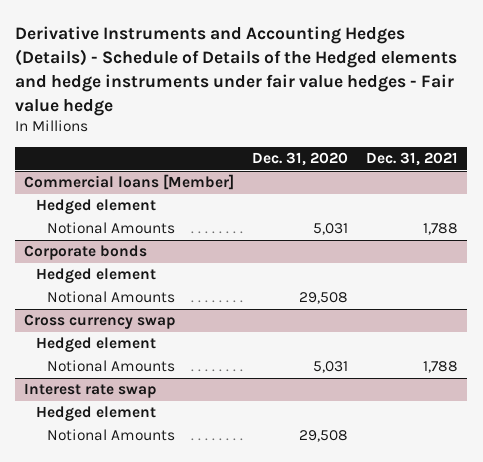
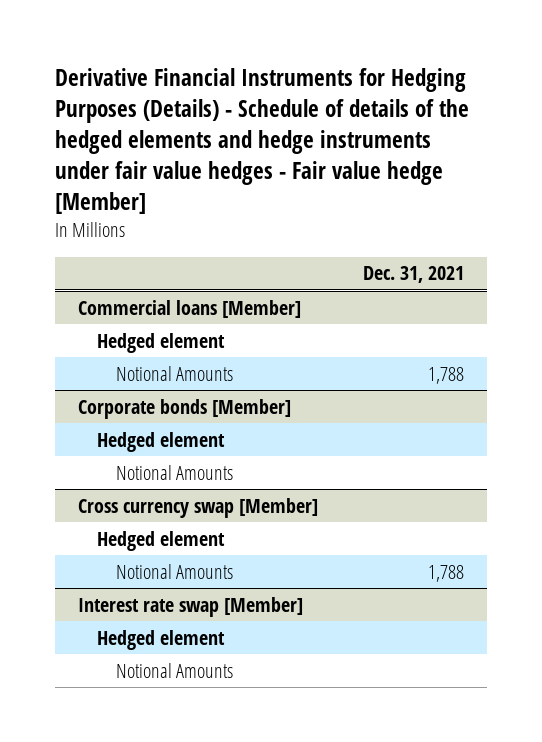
- Derivative Instruments and Accounting Hedges (Details) - Schedule of Details of the Hedged elements and hedge instruments under fair value hedges - Fair value hedge
+ Derivative Financial Instruments for Hedging Purposes (Details) - Schedule of details of the hedged elements and hedge instruments under fair value hedges - Fair value hedge [Member]
- | Dec. 31, 2020 | Dec. 31, 2021
+ | Dec. 31, 2021
- Corporate bonds
+ Corporate bonds [Member]
- Cross currency swap
+ Cross currency swap [Member]
- Interest rate swap
+ Interest rate swap [Member]

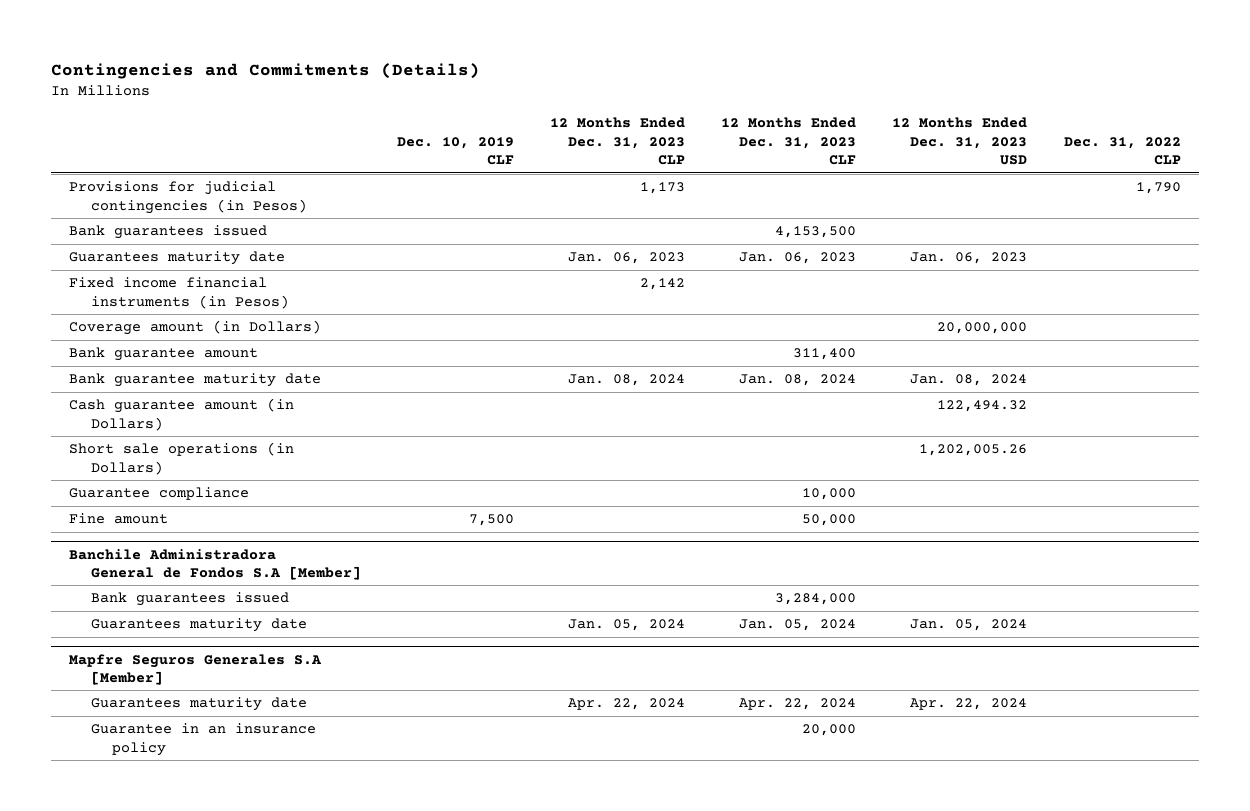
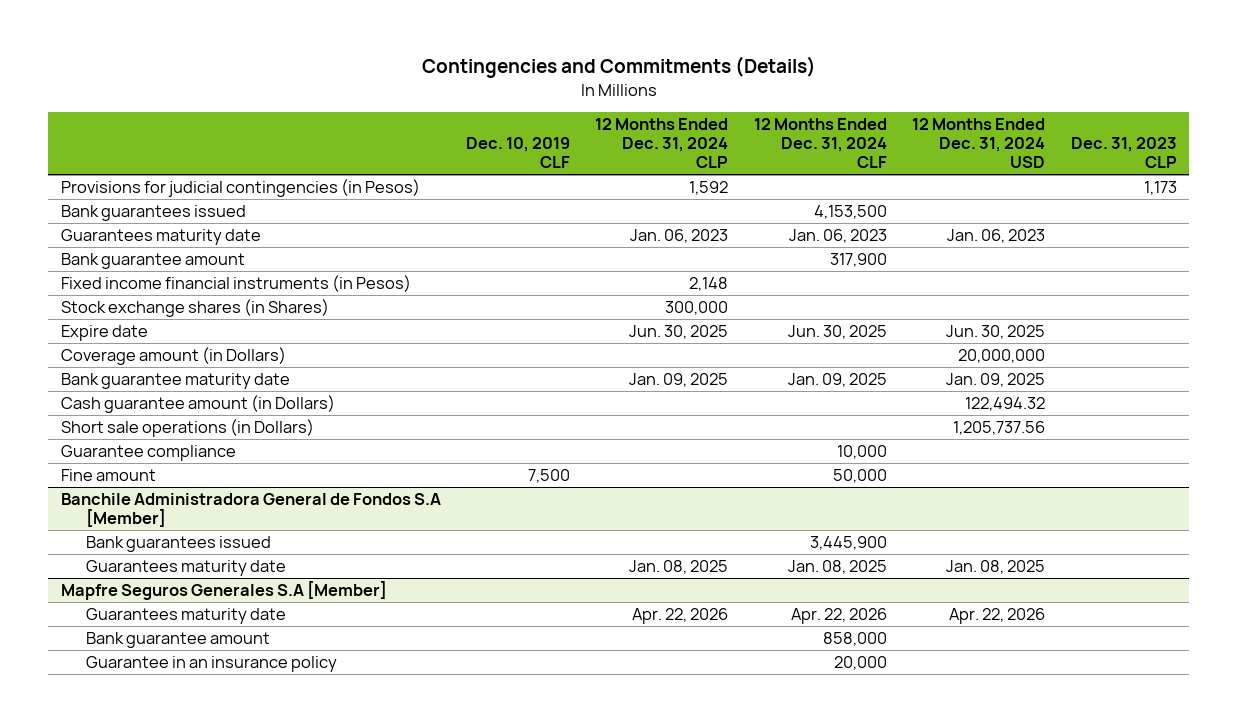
- | Dec. 10, 2019 CLF | 12 Months Ended Dec. 31, 2023 CLP | 12 Months Ended Dec. 31, 2023 CLF | 12 Months Ended Dec. 31, 2023 USD | Dec. 31, 2022 CLP
+ | Dec. 10, 2019 CLF | 12 Months Ended Dec. 31, 2024 CLP | 12 Months Ended Dec. 31, 2024 CLF | 12 Months Ended Dec. 31, 2024 USD | Dec. 31, 2023 CLP
moved up: Bank guarantee amount | | | 317,900 | |
+ Stock exchange shares (in Shares) | | 300,000 | | |
+ Expire date | | Jun. 30, 2025 | Jun. 30, 2025 | Jun. 30, 2025 |
@ Mapfre Seguros Generales S.A [Member]
+ Bank guarantee amount | | | 858,000 | |

